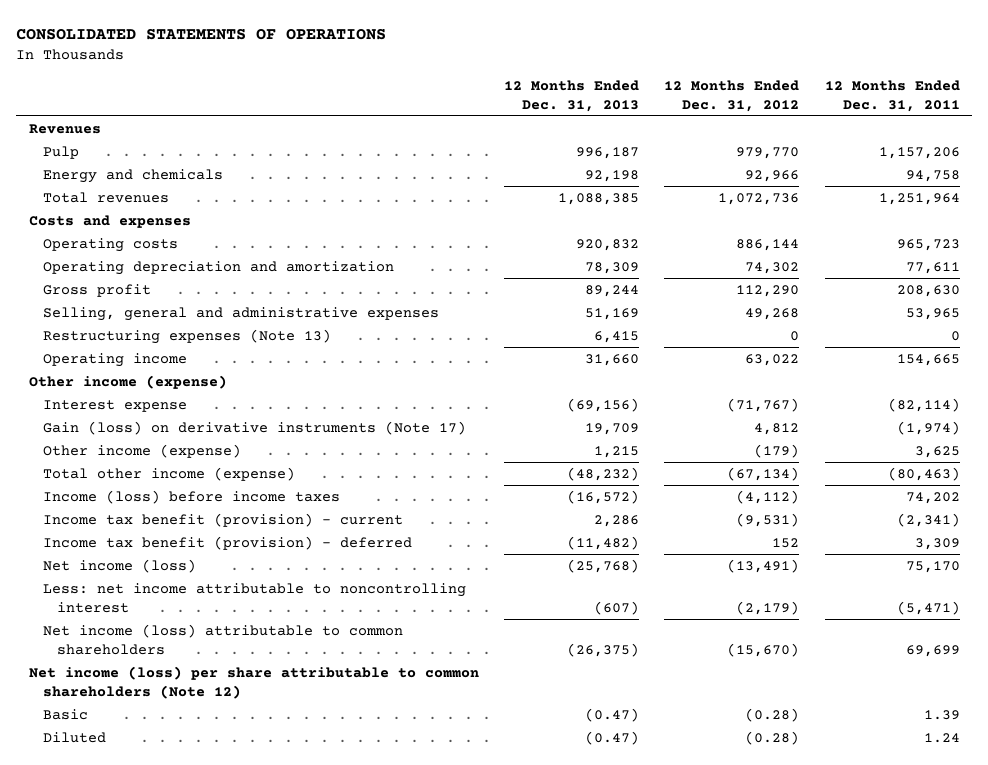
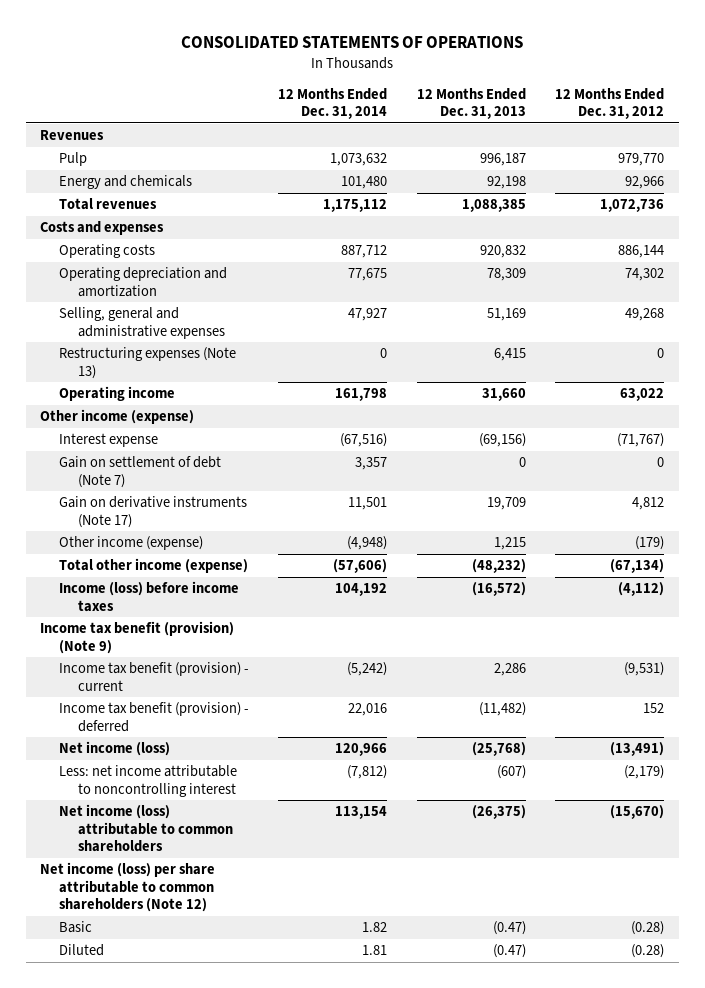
- | 12 Months Ended Dec. 31, 2013 | 12 Months Ended Dec. 31, 2012 | 12 Months Ended Dec. 31, 2011
+ | 12 Months Ended Dec. 31, 2014 | 12 Months Ended Dec. 31, 2013 | 12 Months Ended Dec. 31, 2012
- Gross profit | 89,244 | 112,290 | 208,630
- Gain (loss) on derivative instruments (Note 17) | 19,709 | 4,812 | (1,974)
+ Gain on settlement of debt (Note 7) | 3,357 | 0 | 0
+ Gain on derivative instruments (Note 17) | 11,501 | 19,709 | 4,812
+ Income tax benefit (provision) (Note 9)

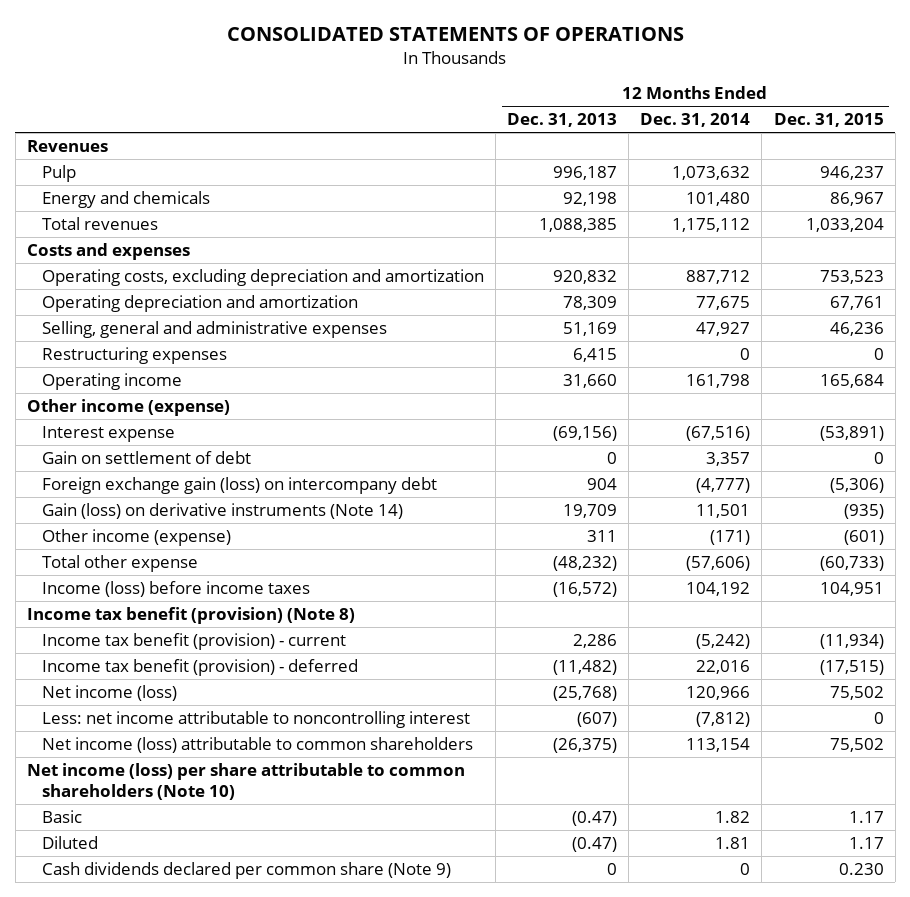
- | 12 Months Ended Dec. 31, 2014 | 12 Months Ended Dec. 31, 2013 | 12 Months Ended Dec. 31, 2012
+ | 12 Months Ended Dec. 31, 2013 | 12 Months Ended Dec. 31, 2014 | 12 Months Ended Dec. 31, 2015
- Operating costs | 887,712 | 920,832 | 886,144
+ Operating costs, excluding depreciation and amortization | 920,832 | 887,712 | 753,523
- Restructuring expenses (Note 13) | 0 | 6,415 | 0
+ Restructuring expenses | 6,415 | 0 | 0
- Gain on settlement of debt (Note 7) | 3,357 | 0 | 0
- Gain on derivative instruments (Note 17) | 11,501 | 19,709 | 4,812
- Other income (expense) | (4,948) | 1,215 | (179)
- Total other income (expense) | (57,606) | (48,232) | (67,134)
+ Gain on settlement of debt | 0 | 3,357 | 0
+ Foreign exchange gain (loss) on intercompany debt | 904 | (4,777) | (5,306)
+ Gain (loss) on derivative instruments (Note 14) | 19,709 | 11,501 | (935)
+ Other income (expense) | 311 | (171) | (601)
+ Total other expense | (48,232) | (57,606) | (60,733)
- Income tax benefit (provision) (Note 9)
+ Income tax benefit (provision) (Note 8)
- Net income (loss) per share attributable to common shareholders (Note 12)
+ Net income (loss) per share attributable to common shareholders (Note 10)
+ Cash dividends declared per common share (Note 9) | 0 | 0 | 0.230

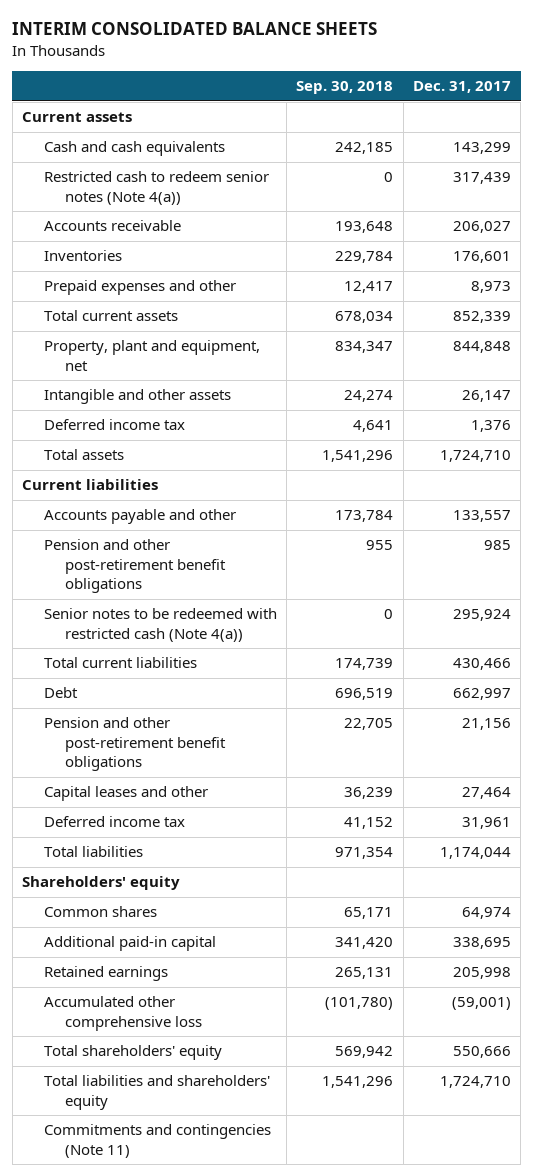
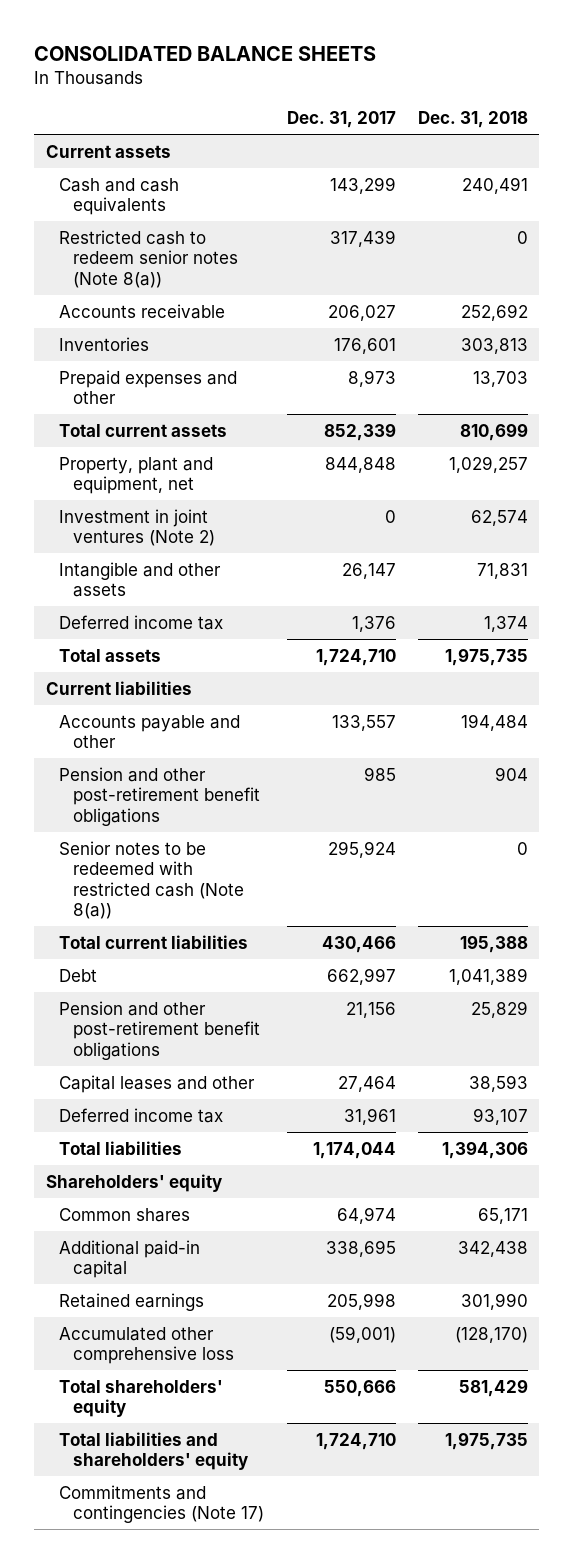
- INTERIM CONSOLIDATED BALANCE SHEETS
+ CONSOLIDATED BALANCE SHEETS
- | Sep. 30, 2018 | Dec. 31, 2017
+ | Dec. 31, 2017 | Dec. 31, 2018
- Restricted cash to redeem senior notes (Note 4(a)) | 0 | 317,439
+ Restricted cash to redeem senior notes (Note 8(a)) | 317,439 | 0
+ Investment in joint ventures (Note 2) | 0 | 62,574
- Senior notes to be redeemed with restricted cash (Note 4(a)) | 0 | 295,924
+ Senior notes to be redeemed with restricted cash (Note 8(a)) | 295,924 | 0
- Commitments and contingencies (Note 11)
+ Commitments and contingencies (Note 17)

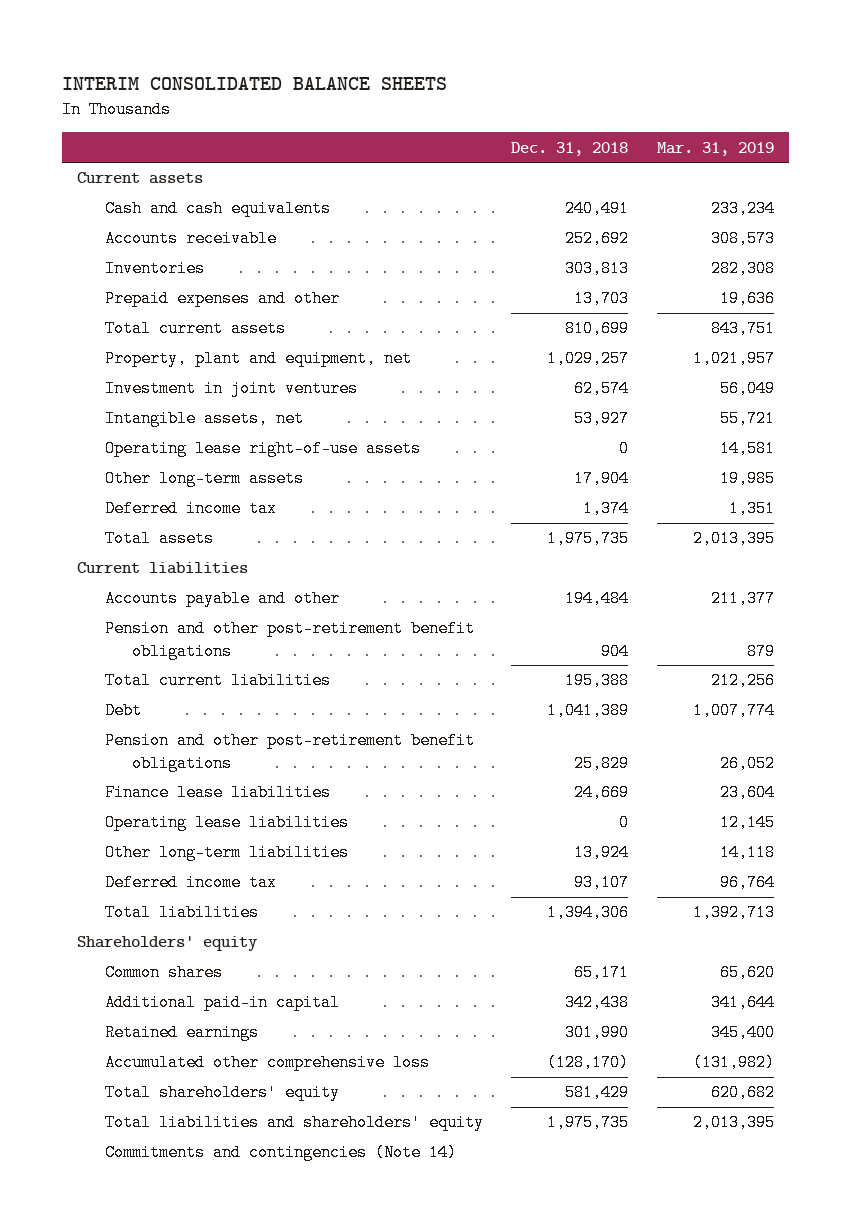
- CONSOLIDATED BALANCE SHEETS
+ INTERIM CONSOLIDATED BALANCE SHEETS
- | Dec. 31, 2017 | Dec. 31, 2018
+ | Dec. 31, 2018 | Mar. 31, 2019
- Restricted cash to redeem senior notes (Note 8(a)) | 317,439 | 0
- Investment in joint ventures (Note 2) | 0 | 62,574
- Intangible and other assets | 26,147 | 71,831
+ Investment in joint ventures | 62,574 | 56,049
+ Intangible assets, net | 53,927 | 55,721
+ Operating lease right-of-use assets | 0 | 14,581
+ Other long-term assets | 17,904 | 19,985
- Senior notes to be redeemed with restricted cash (Note 8(a)) | 295,924 | 0
- Capital leases and other | 27,464 | 38,593
+ Finance lease liabilities | 24,669 | 23,604
+ Operating lease liabilities | 0 | 12,145
+ Other long-term liabilities | 13,924 | 14,118
- Commitments and contingencies (Note 17)
+ Commitments and contingencies (Note 14)

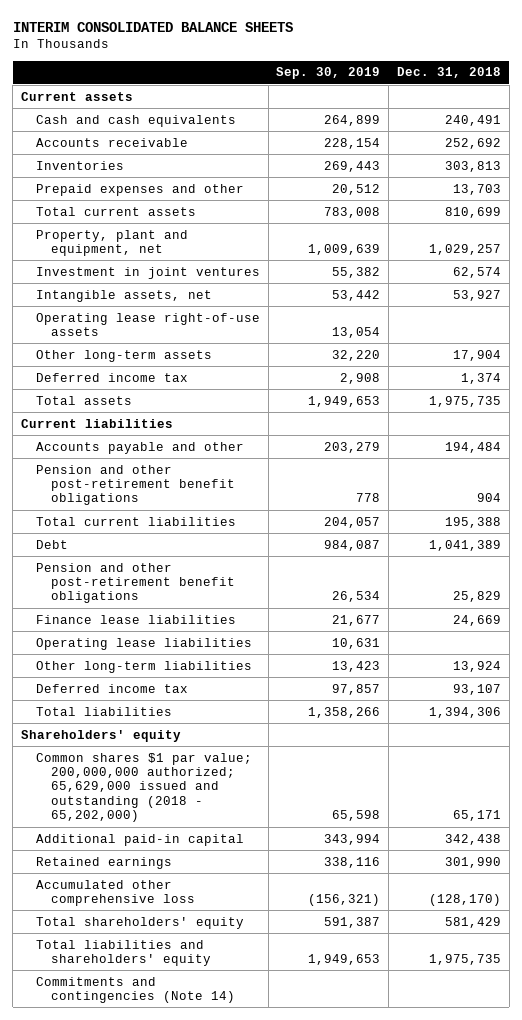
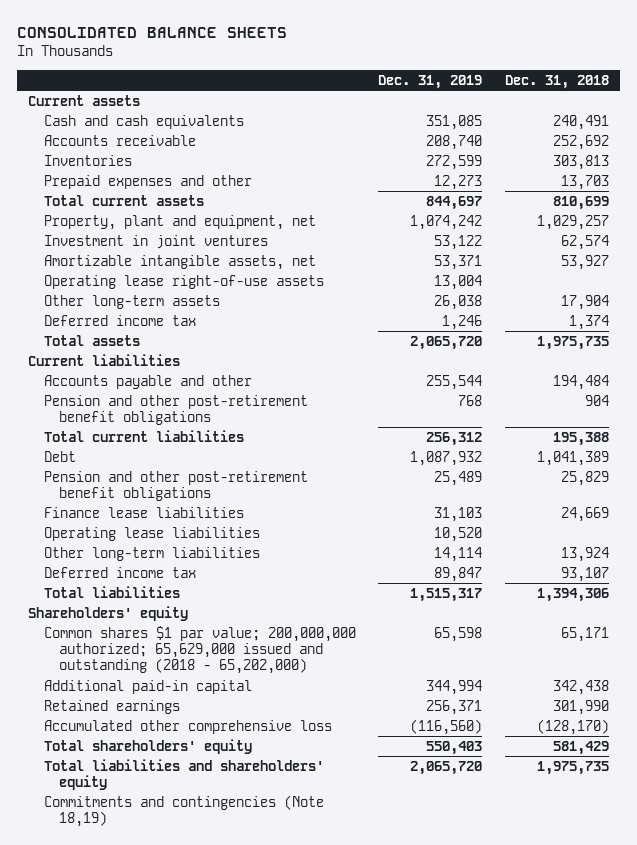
- INTERIM CONSOLIDATED BALANCE SHEETS
+ CONSOLIDATED BALANCE SHEETS
- | Sep. 30, 2019 | Dec. 31, 2018
+ | Dec. 31, 2019 | Dec. 31, 2018
- Intangible assets, net | 53,442 | 53,927
+ Amortizable intangible assets, net | 53,371 | 53,927
- Commitments and contingencies (Note 14)
+ Commitments and contingencies (Note 18,19)

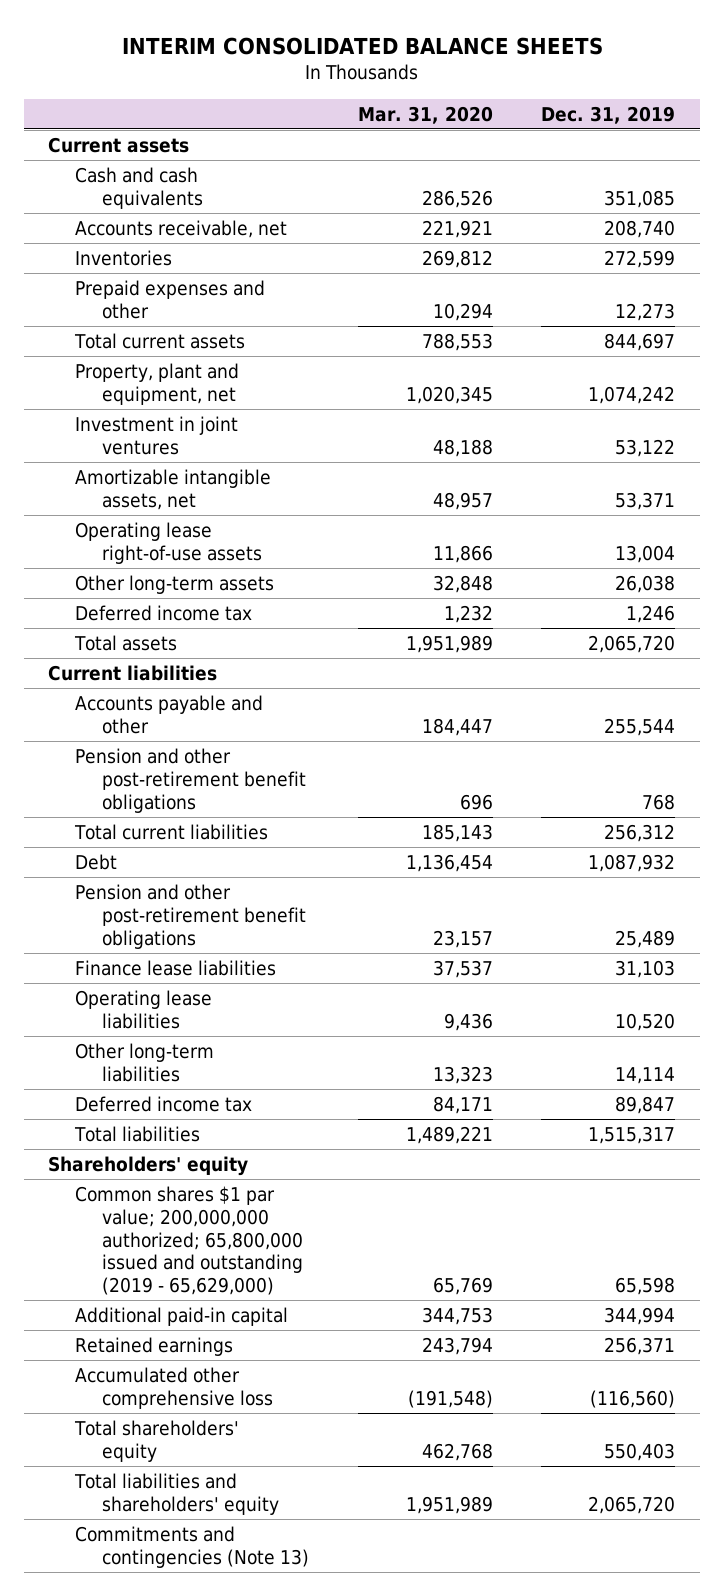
- CONSOLIDATED BALANCE SHEETS
+ INTERIM CONSOLIDATED BALANCE SHEETS
- | Dec. 31, 2019 | Dec. 31, 2018
+ | Mar. 31, 2020 | Dec. 31, 2019
- Accounts receivable | 208,740 | 252,692
+ Accounts receivable, net | 221,921 | 208,740
- Common shares $1 par value; 200,000,000 authorized; 65,629,000 issued and outstanding (2018 - 65,202,000) | 65,598 | 65,171
+ Common shares $1 par value; 200,000,000 authorized; 65,800,000 issued and outstanding (2019 - 65,629,000) | 65,769 | 65,598
- Commitments and contingencies (Note 18,19)
+ Commitments and contingencies (Note 13)

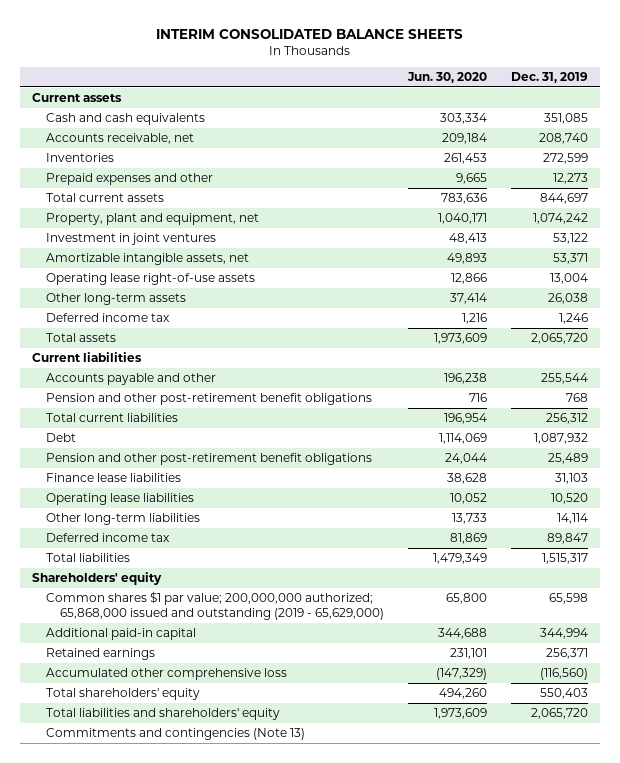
- | Mar. 31, 2020 | Dec. 31, 2019
+ | Jun. 30, 2020 | Dec. 31, 2019
- Common shares $1 par value; 200,000,000 authorized; 65,800,000 issued and outstanding (2019 - 65,629,000) | 65,769 | 65,598
+ Common shares $1 par value; 200,000,000 authorized; 65,868,000 issued and outstanding (2019 - 65,629,000) | 65,800 | 65,598

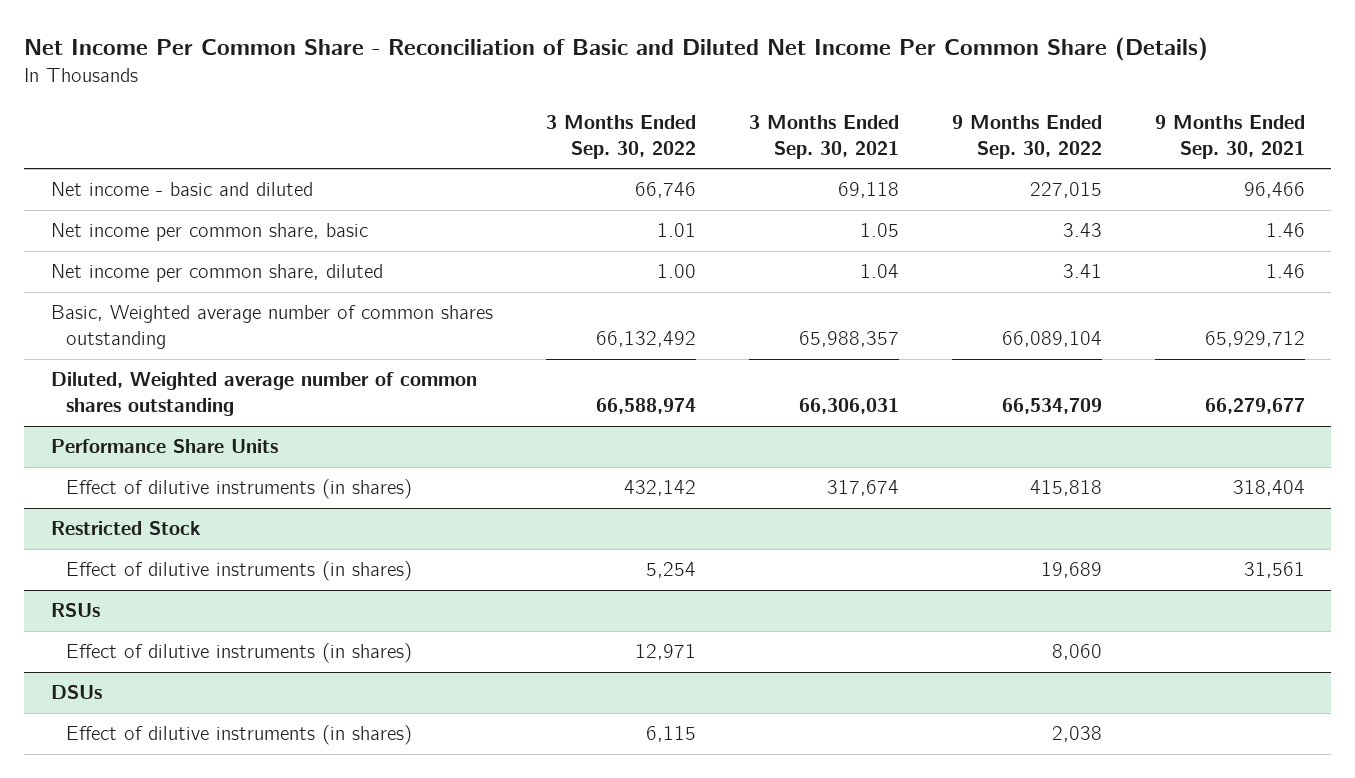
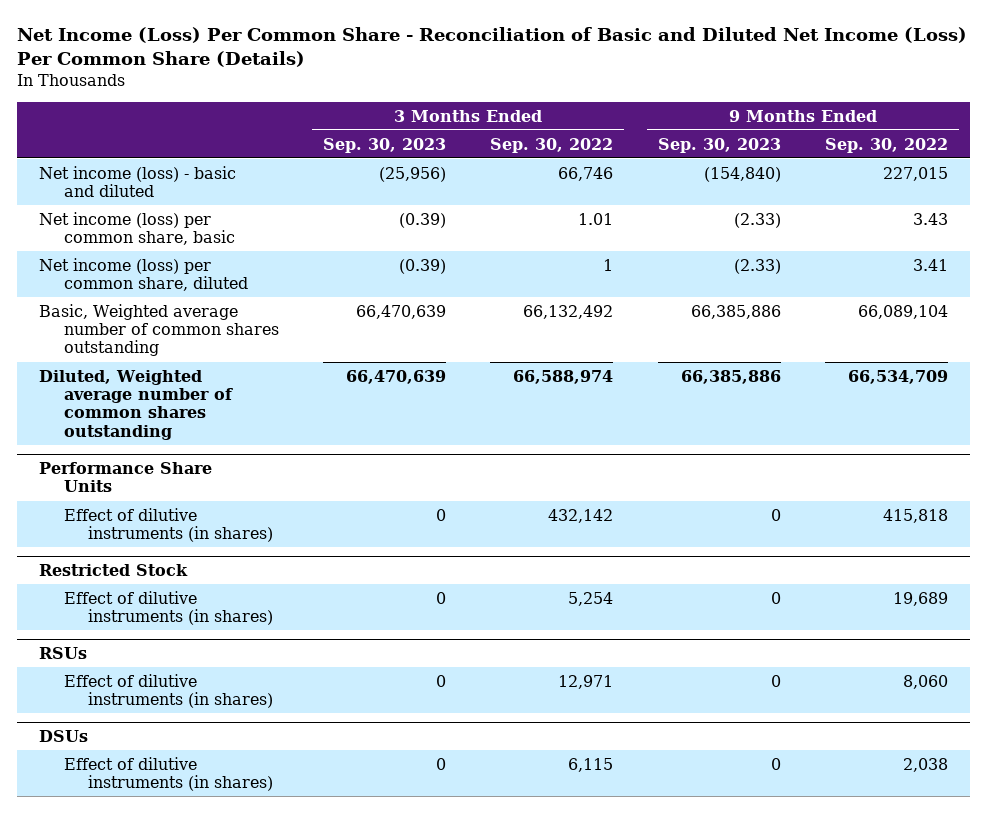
- Net Income Per Common Share - Reconciliation of Basic and Diluted Net Income Per Common Share (Details)
+ Net Income (Loss) Per Common Share - Reconciliation of Basic and Diluted Net Income (Loss) Per Common Share (Details)
- | 3 Months Ended Sep. 30, 2022 | 3 Months Ended Sep. 30, 2021 | 9 Months Ended Sep. 30, 2022 | 9 Months Ended Sep. 30, 2021
+ | 3 Months Ended Sep. 30, 2023 | 3 Months Ended Sep. 30, 2022 | 9 Months Ended Sep. 30, 2023 | 9 Months Ended Sep. 30, 2022
- Net income - basic and diluted | 66,746 | 69,118 | 227,015 | 96,466
- Net income per common share, basic | 1.01 | 1.05 | 3.43 | 1.46
- Net income per common share, diluted | 1.00 | 1.04 | 3.41 | 1.46
+ Net income (loss) - basic and diluted | (25,956) | 66,746 | (154,840) | 227,015
+ Net income (loss) per common share, basic | (0.39) | 1.01 | (2.33) | 3.43
+ Net income (loss) per common share, diluted | (0.39) | 1 | (2.33) | 3.41

